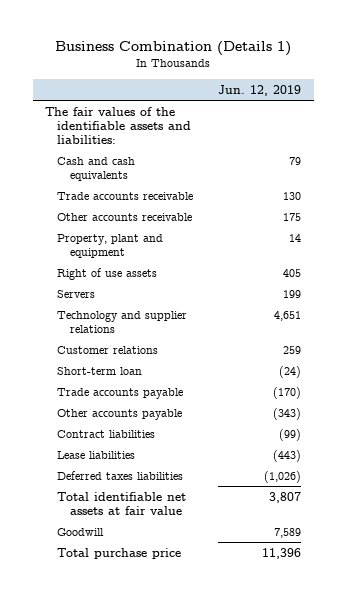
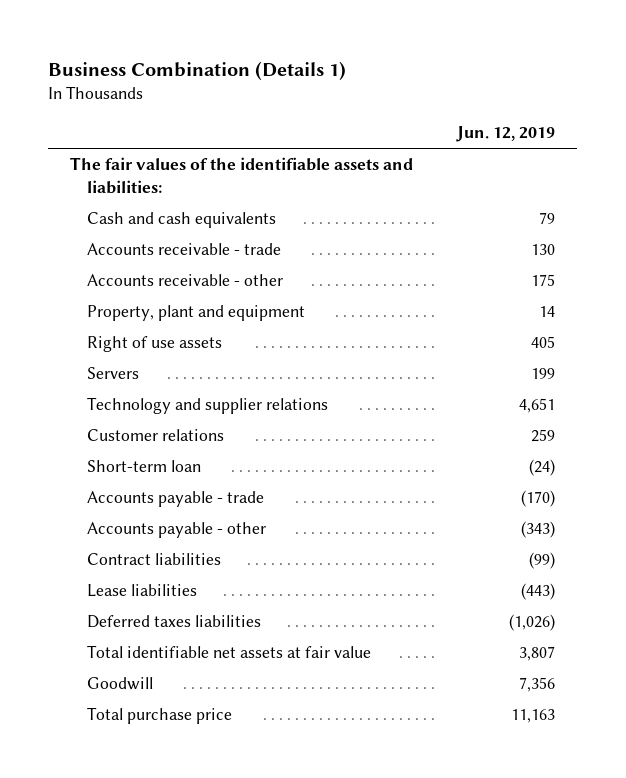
- Trade accounts receivable | 130
- Other accounts receivable | 175
+ Accounts receivable - trade | 130
+ Accounts receivable - other | 175
- Trade accounts payable | (170)
- Other accounts payable | (343)
+ Accounts payable - trade | (170)
+ Accounts payable - other | (343)
- Goodwill | 7,589
- Total purchase price | 11,396
+ Goodwill | 7,356
+ Total purchase price | 11,163

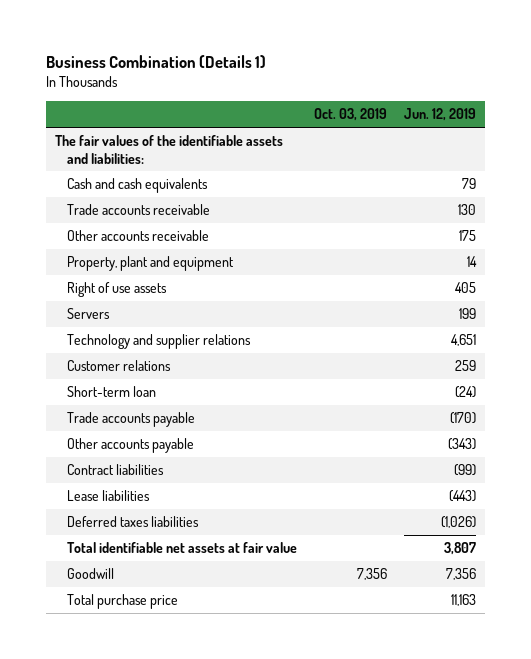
- | Jun. 12, 2019
+ | Oct. 03, 2019 | Jun. 12, 2019
- Accounts receivable - trade | 130
- Accounts receivable - other | 175
+ Trade accounts receivable | | 130
+ Other accounts receivable | | 175
- Accounts payable - trade | (170)
- Accounts payable - other | (343)
+ Trade accounts payable | | (170)
+ Other accounts payable | | (343)

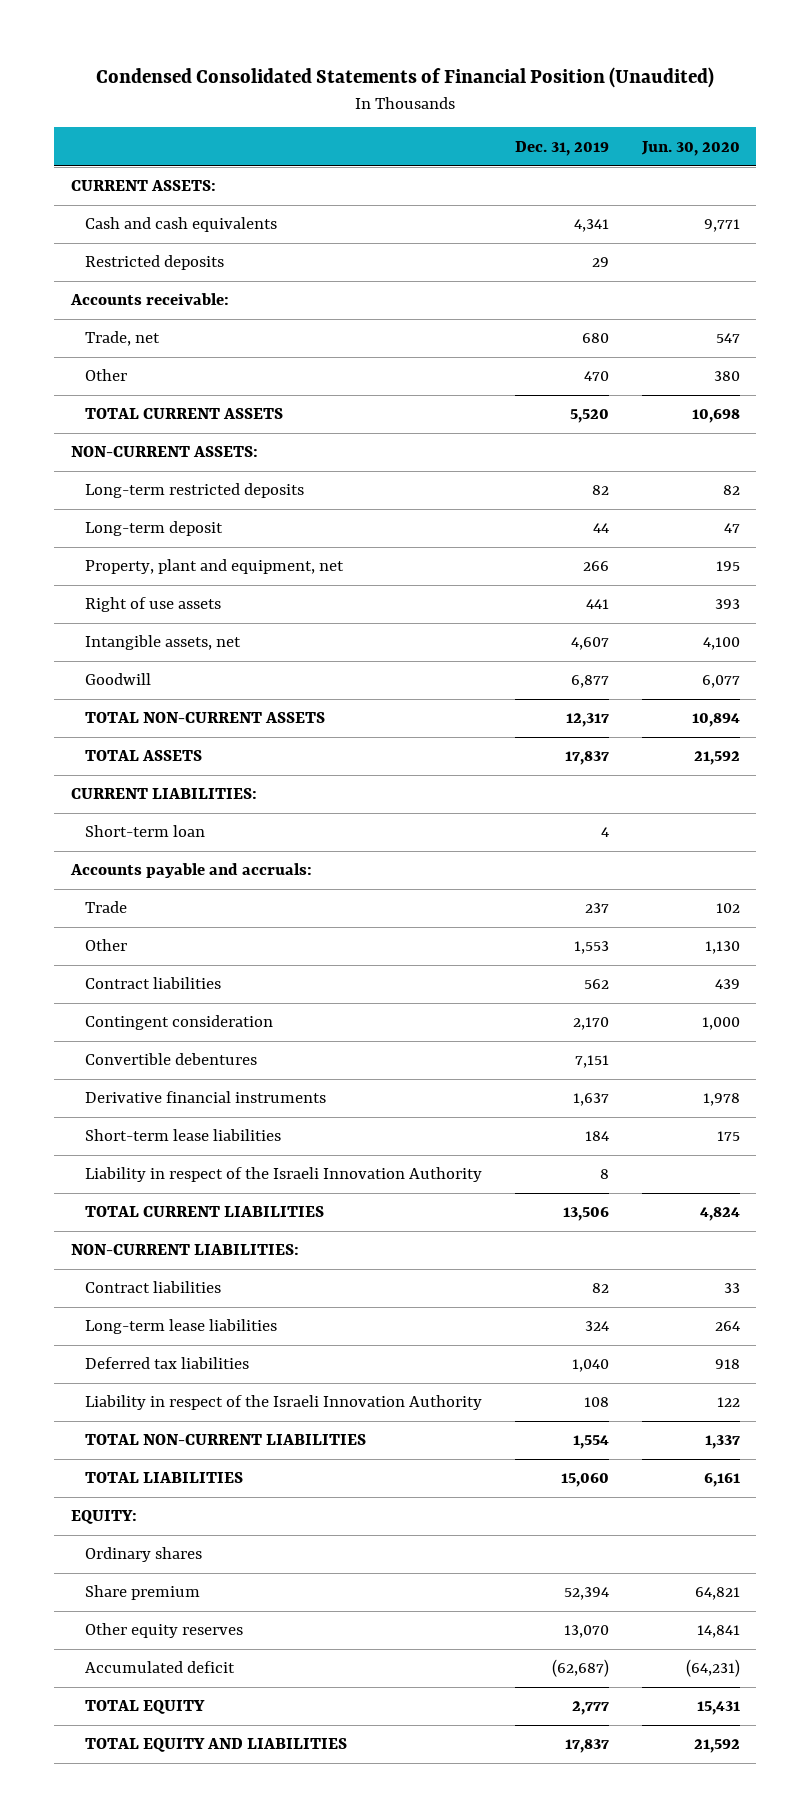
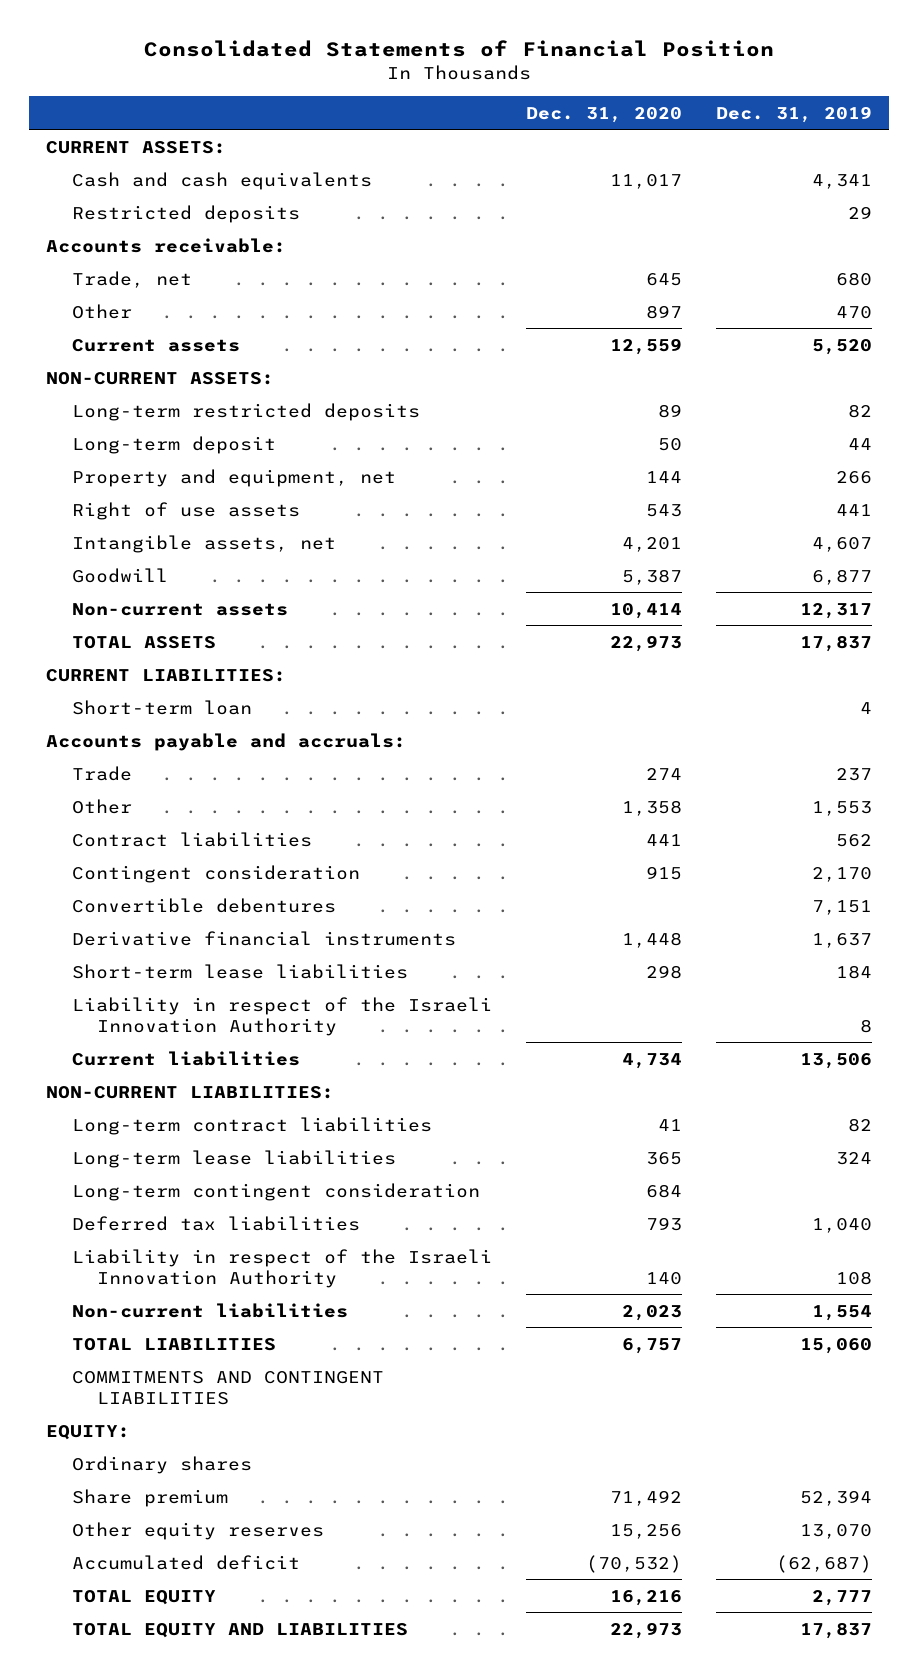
- Condensed Consolidated Statements of Financial Position (Unaudited)
+ Consolidated Statements of Financial Position
- | Dec. 31, 2019 | Jun. 30, 2020
+ | Dec. 31, 2020 | Dec. 31, 2019
- TOTAL CURRENT ASSETS | 5,520 | 10,698
+ Current assets | 12,559 | 5,520
- Property, plant and equipment, net | 266 | 195
+ Property and equipment, net | 144 | 266
- TOTAL NON-CURRENT ASSETS | 12,317 | 10,894
+ Non-current assets | 10,414 | 12,317
- TOTAL CURRENT LIABILITIES | 13,506 | 4,824
+ Current liabilities | 4,734 | 13,506
- Contract liabilities | 82 | 33
+ Long-term contract liabilities | 41 | 82
+ Long-term contingent consideration | 684 |
- TOTAL NON-CURRENT LIABILITIES | 1,554 | 1,337
+ Non-current liabilities | 2,023 | 1,554
+ COMMITMENTS AND CONTINGENT LIABILITIES

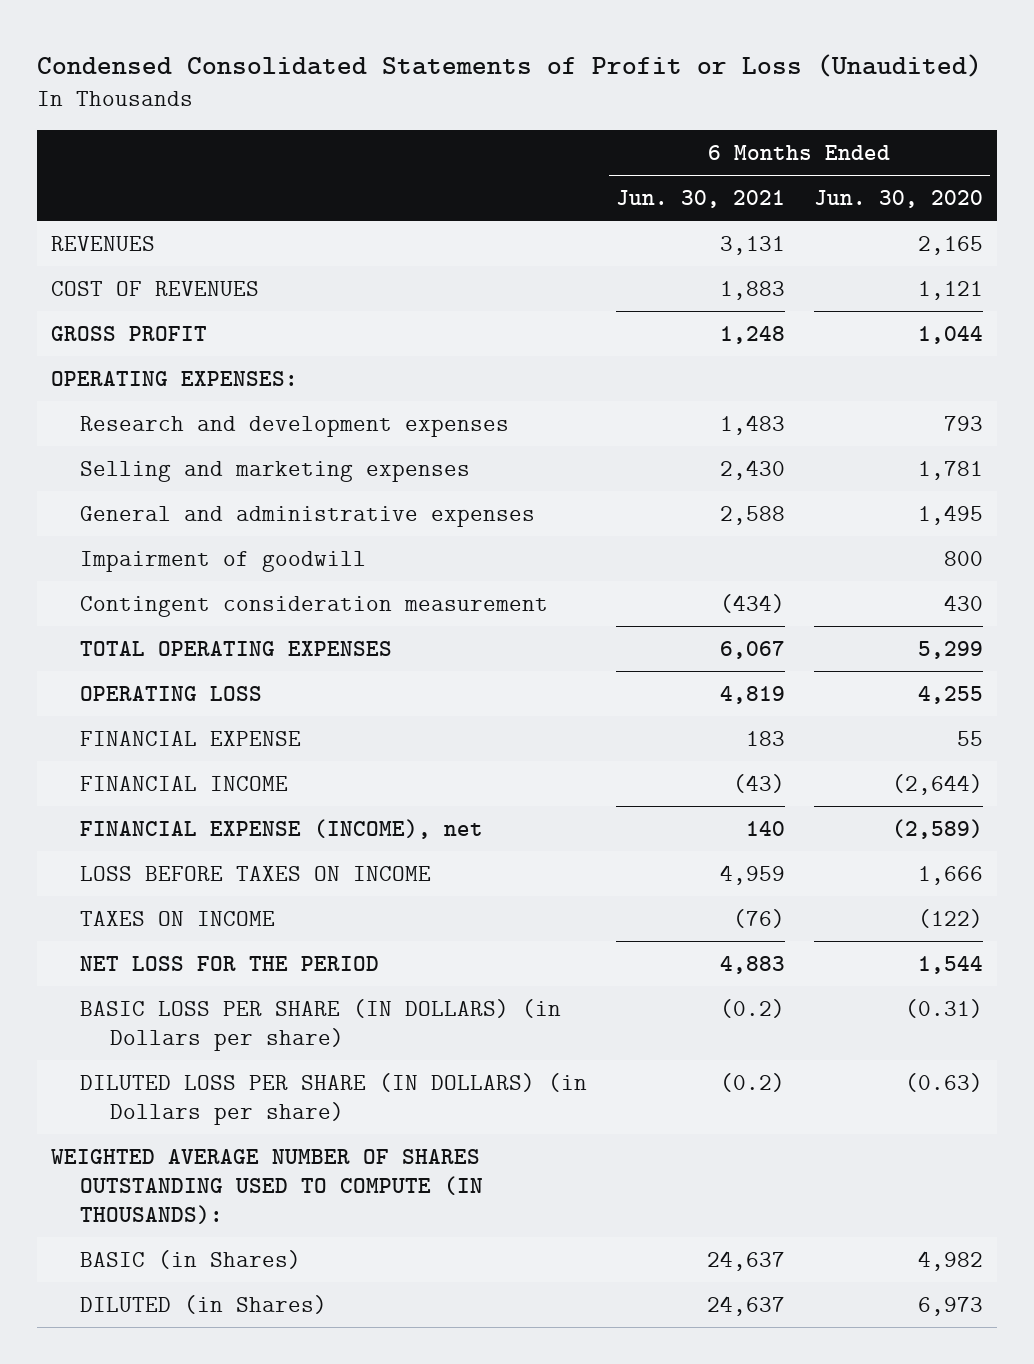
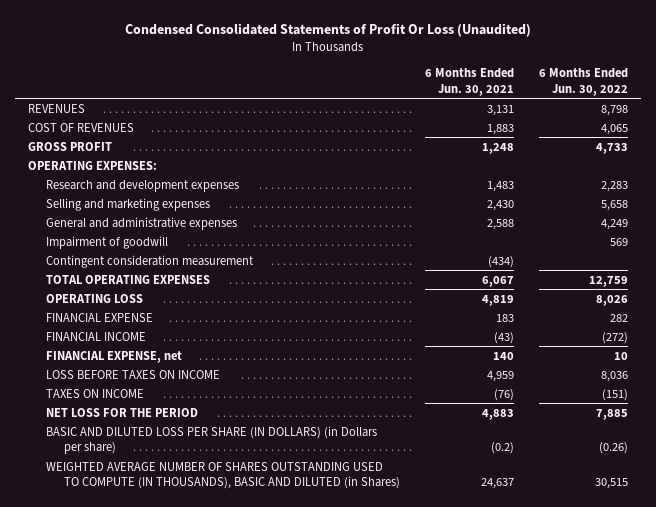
- Condensed Consolidated Statements of Profit or Loss (Unaudited)
+ Condensed Consolidated Statements of Profit Or Loss (Unaudited)
- | 6 Months Ended Jun. 30, 2021 | 6 Months Ended Jun. 30, 2020
+ | 6 Months Ended Jun. 30, 2021 | 6 Months Ended Jun. 30, 2022
- FINANCIAL EXPENSE (INCOME), net | 140 | (2,589)
+ FINANCIAL EXPENSE, net | 140 | 10
- BASIC LOSS PER SHARE (IN DOLLARS) (in Dollars per share) | (0.2) | (0.31)
- DILUTED LOSS PER SHARE (IN DOLLARS) (in Dollars per share) | (0.2) | (0.63)
- WEIGHTED AVERAGE NUMBER OF SHARES OUTSTANDING USED TO COMPUTE (IN THOUSANDS):
- BASIC (in Shares) | 24,637 | 4,982
- DILUTED (in Shares) | 24,637 | 6,973
+ BASIC AND DILUTED LOSS PER SHARE (IN DOLLARS) (in Dollars per share) | (0.2) | (0.26)
+ WEIGHTED AVERAGE NUMBER OF SHARES OUTSTANDING USED TO COMPUTE (IN THOUSANDS), BASIC AND DILUTED (in Shares) | 24,637 | 30,515

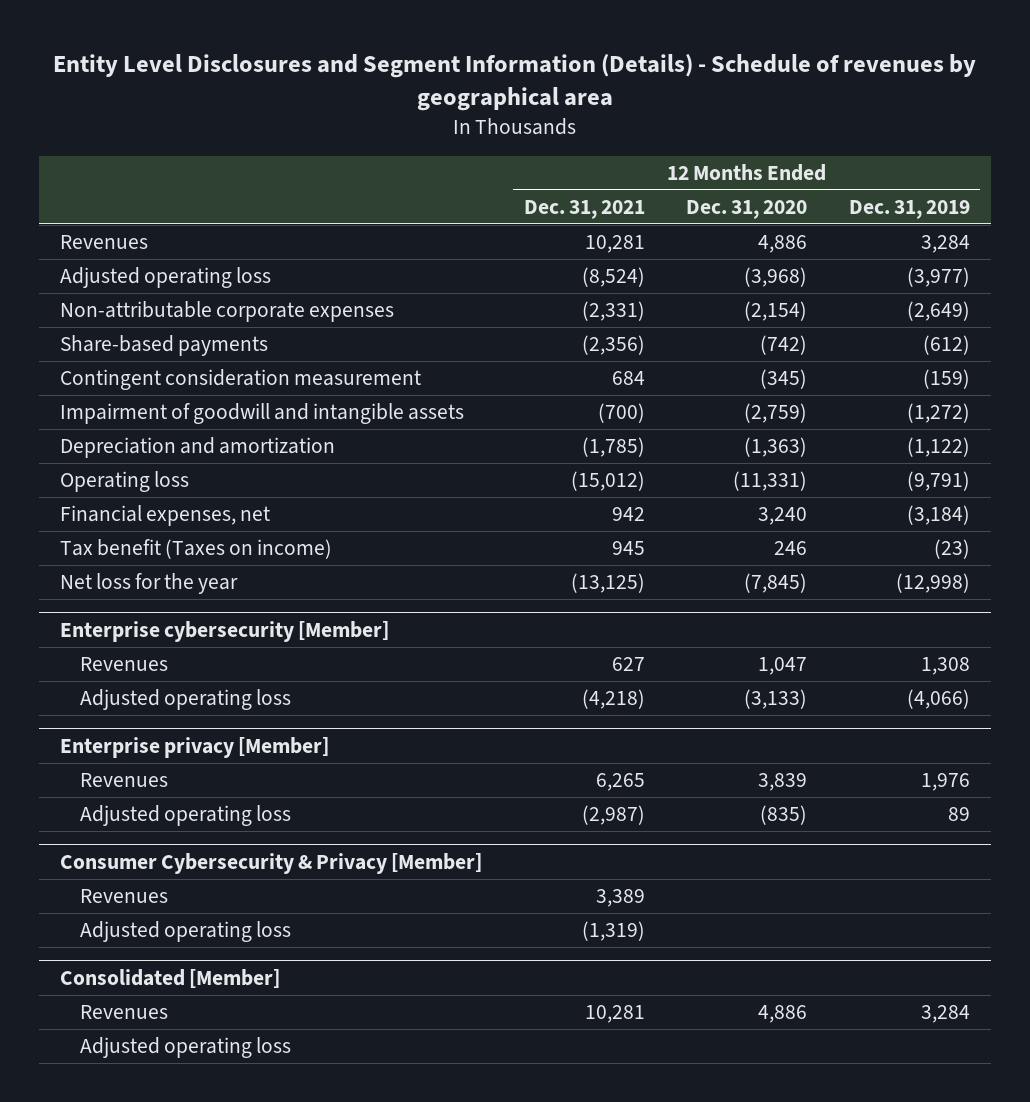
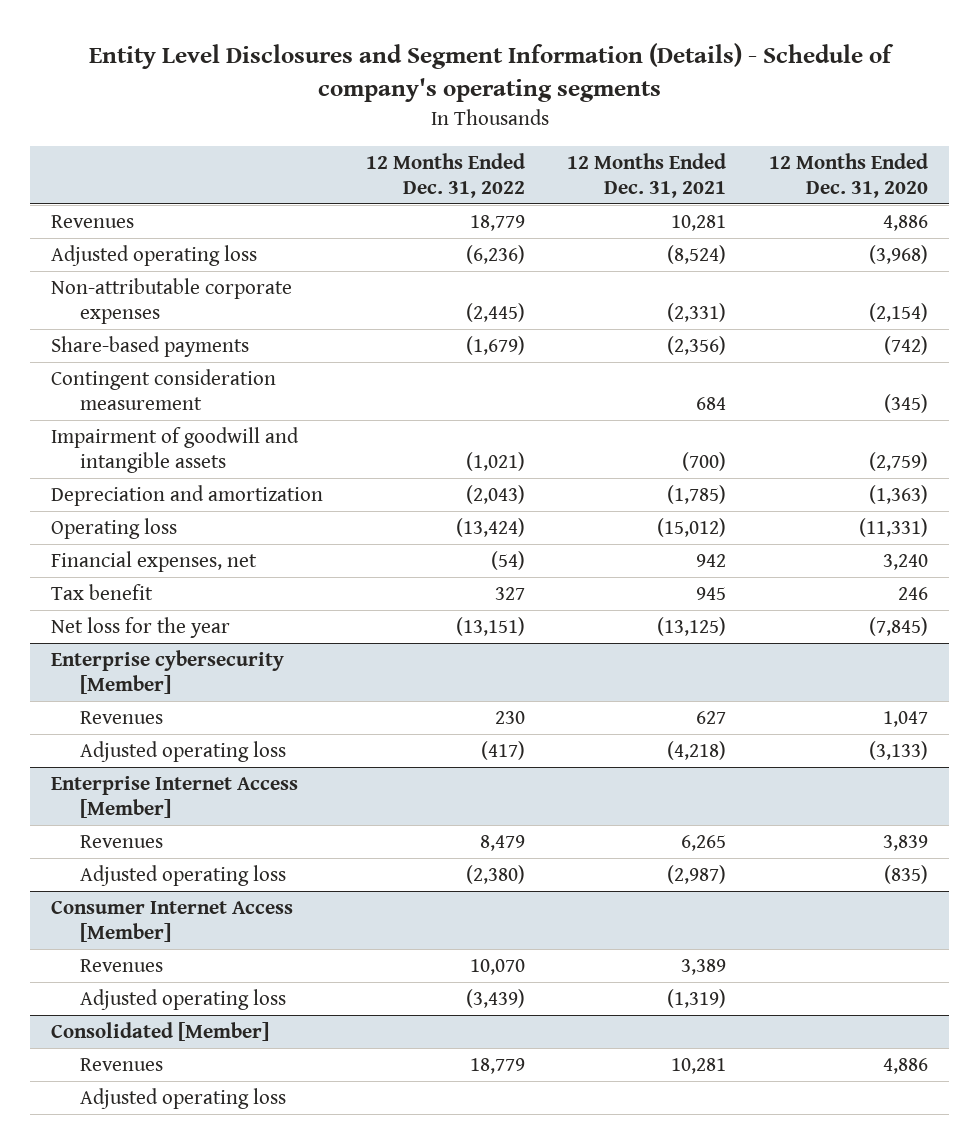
- Entity Level Disclosures and Segment Information (Details) - Schedule of revenues by geographical area
+ Entity Level Disclosures and Segment Information (Details) - Schedule of company's operating segments
- | 12 Months Ended Dec. 31, 2021 | 12 Months Ended Dec. 31, 2020 | 12 Months Ended Dec. 31, 2019
+ | 12 Months Ended Dec. 31, 2022 | 12 Months Ended Dec. 31, 2021 | 12 Months Ended Dec. 31, 2020
- Tax benefit (Taxes on income) | 945 | 246 | (23)
+ Tax benefit | 327 | 945 | 246
- Enterprise privacy [Member]
+ Enterprise Internet Access [Member]
- Consumer Cybersecurity & Privacy [Member]
+ Consumer Internet Access [Member]

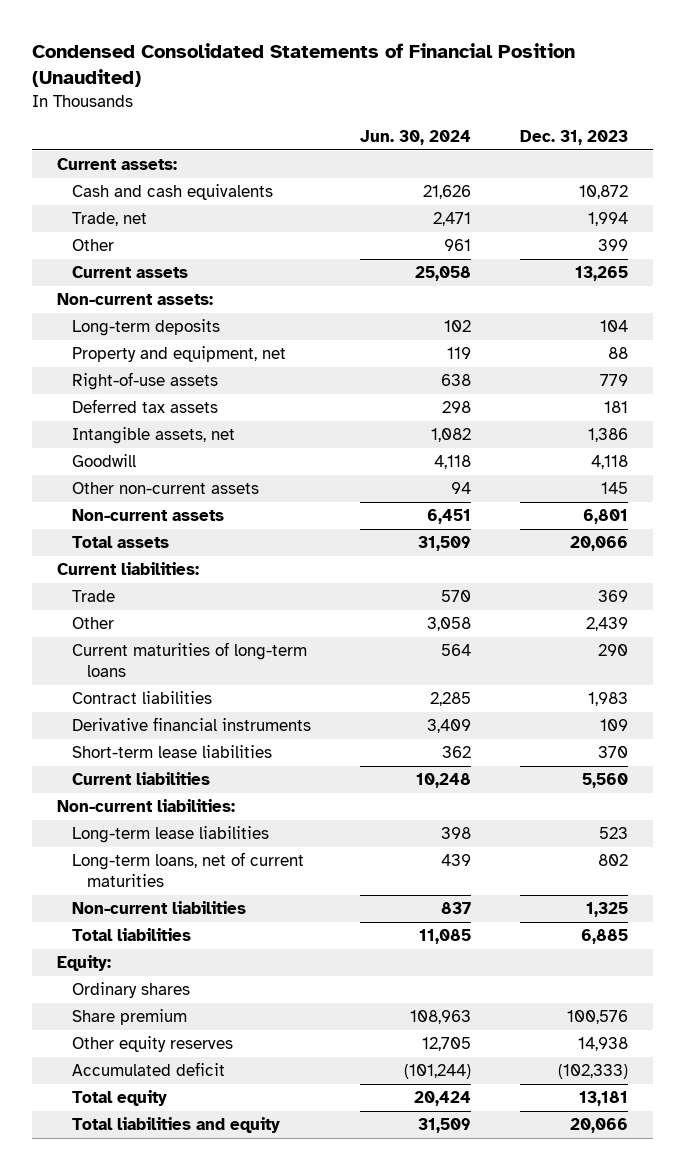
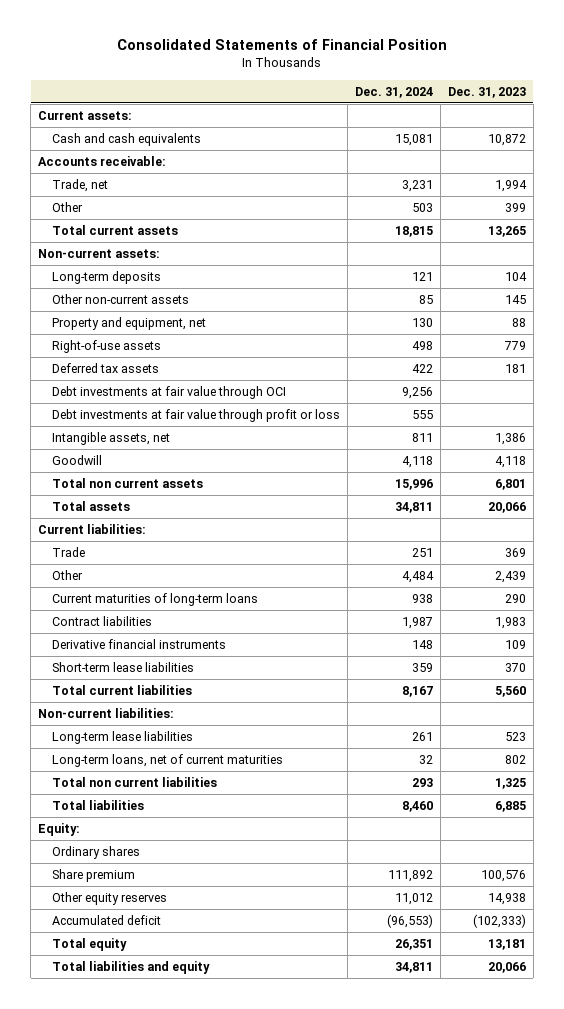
- Condensed Consolidated Statements of Financial Position (Unaudited)
+ Consolidated Statements of Financial Position
- | Jun. 30, 2024 | Dec. 31, 2023
+ | Dec. 31, 2024 | Dec. 31, 2023
+ Accounts receivable:
- Current assets | 25,058 | 13,265
+ Total current assets | 18,815 | 13,265
moved up: Other non-current assets | 85 | 145
+ Debt investments at fair value through OCI | 9,256 |
+ Debt investments at fair value through profit or loss | 555 |
- Non-current assets | 6,451 | 6,801
+ Total non current assets | 15,996 | 6,801
- Current liabilities | 10,248 | 5,560
+ Total current liabilities | 8,167 | 5,560
- Non-current liabilities | 837 | 1,325
+ Total non current liabilities | 293 | 1,325

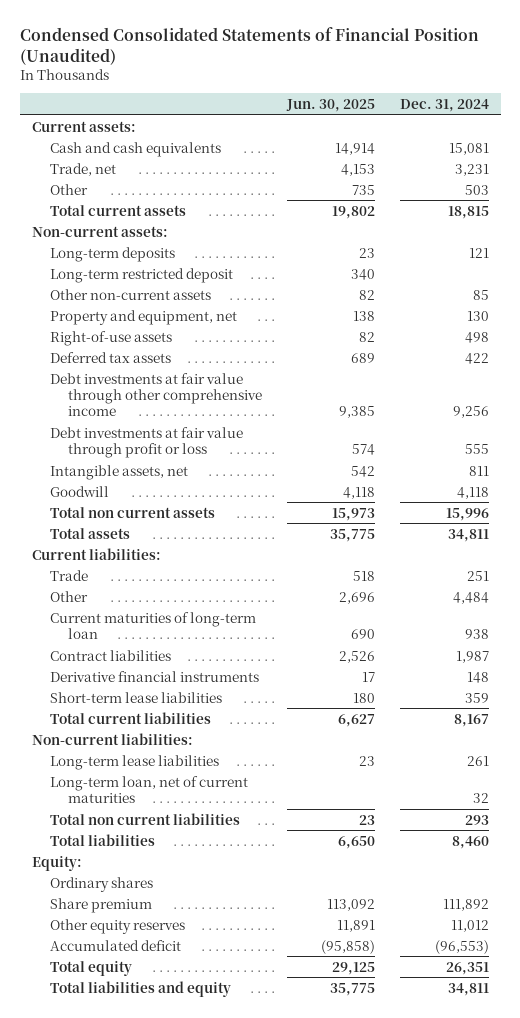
- Consolidated Statements of Financial Position
+ Condensed Consolidated Statements of Financial Position (Unaudited)
- | Dec. 31, 2024 | Dec. 31, 2023
+ | Jun. 30, 2025 | Dec. 31, 2024
- Accounts receivable:
+ Long-term restricted deposit | 340 |
- Debt investments at fair value through OCI | 9,256 |
+ Debt investments at fair value through other comprehensive income | 9,385 | 9,256
- Current maturities of long-term loans | 938 | 290
+ Current maturities of long-term loan | 690 | 938
- Long-term loans, net of current maturities | 32 | 802
+ Long-term loan, net of current maturities | | 32

